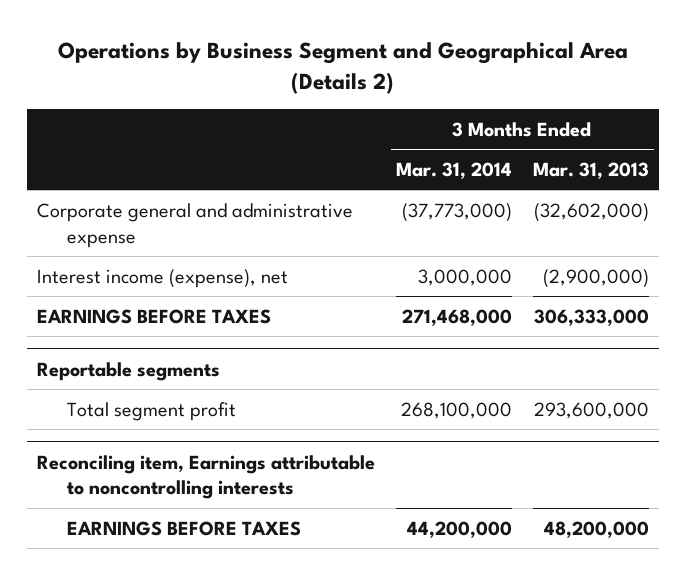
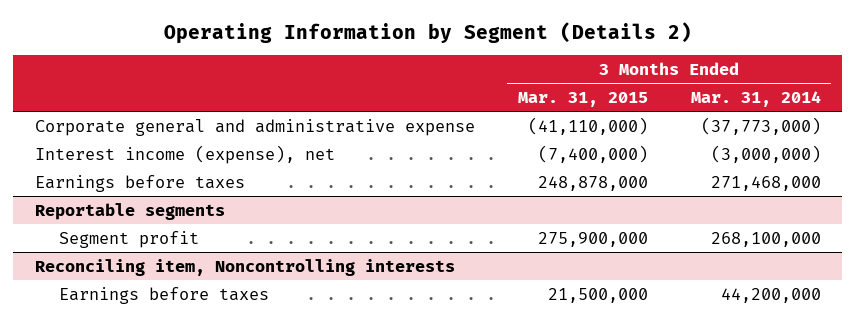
- Operations by Business Segment and Geographical Area (Details 2)
+ Operating Information by Segment (Details 2)
- | 3 Months Ended Mar. 31, 2014 | 3 Months Ended Mar. 31, 2013
+ | 3 Months Ended Mar. 31, 2015 | 3 Months Ended Mar. 31, 2014
- Interest income (expense), net | 3,000,000 | (2,900,000)
- EARNINGS BEFORE TAXES | 271,468,000 | 306,333,000
+ Interest income (expense), net | (7,400,000) | (3,000,000)
+ Earnings before taxes | 248,878,000 | 271,468,000
@ Reportable segments
- Total segment profit | 268,100,000 | 293,600,000
- Reconciling item, Earnings attributable to noncontrolling interests
- EARNINGS BEFORE TAXES | 44,200,000 | 48,200,000
@ Reportable segments
+ Segment profit | 275,900,000 | 268,100,000
+ Reconciling item, Noncontrolling interests
+ Earnings before taxes | 21,500,000 | 44,200,000

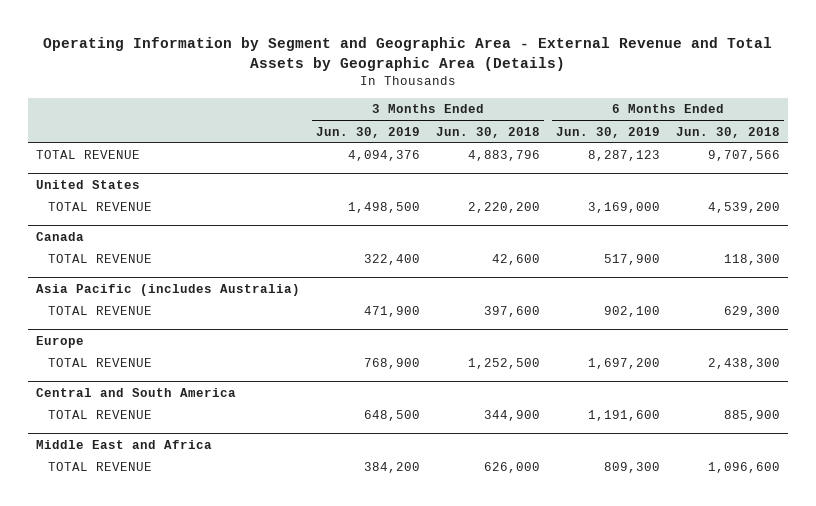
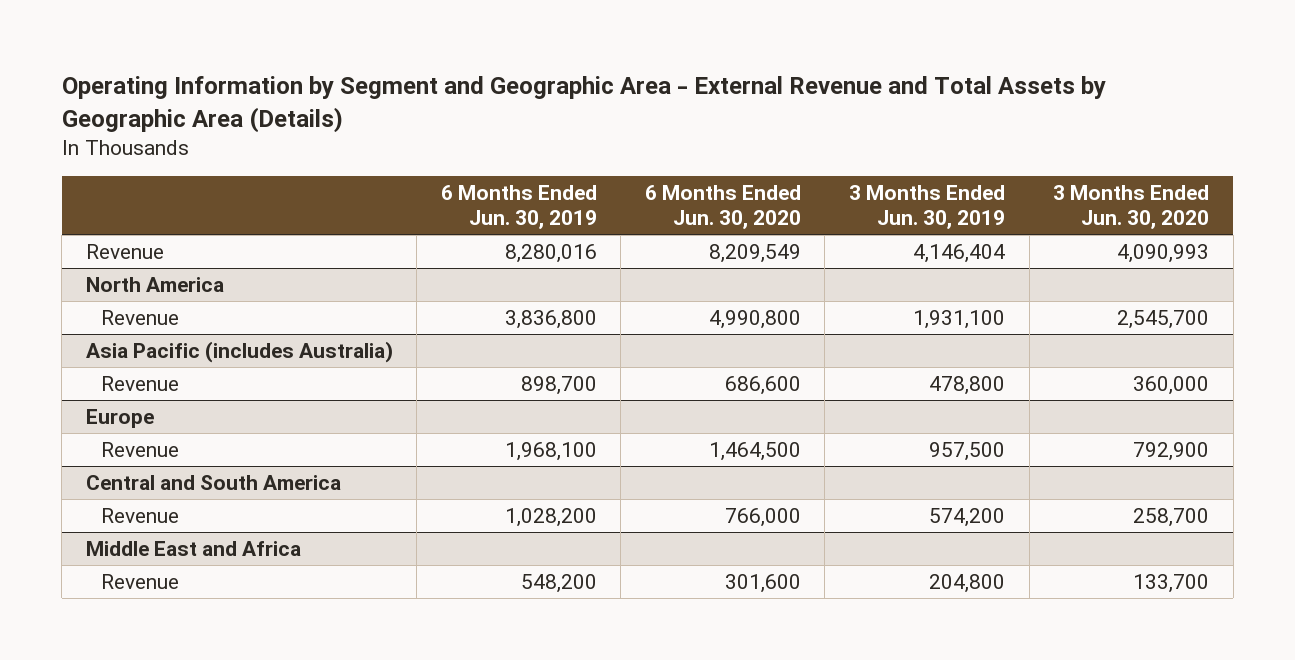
- | 3 Months Ended Jun. 30, 2019 | 3 Months Ended Jun. 30, 2018 | 6 Months Ended Jun. 30, 2019 | 6 Months Ended Jun. 30, 2018
+ | 6 Months Ended Jun. 30, 2019 | 6 Months Ended Jun. 30, 2020 | 3 Months Ended Jun. 30, 2019 | 3 Months Ended Jun. 30, 2020
- TOTAL REVENUE | 4,094,376 | 4,883,796 | 8,287,123 | 9,707,566
- United States
- TOTAL REVENUE | 1,498,500 | 2,220,200 | 3,169,000 | 4,539,200
- Canada
- TOTAL REVENUE | 322,400 | 42,600 | 517,900 | 118,300
+ Revenue | 8,280,016 | 8,209,549 | 4,146,404 | 4,090,993
+ North America
+ Revenue | 3,836,800 | 4,990,800 | 1,931,100 | 2,545,700
@ Asia Pacific (includes Australia)
- TOTAL REVENUE | 471,900 | 397,600 | 902,100 | 629,300
+ Revenue | 898,700 | 686,600 | 478,800 | 360,000
@ Europe
- TOTAL REVENUE | 768,900 | 1,252,500 | 1,697,200 | 2,438,300
+ Revenue | 1,968,100 | 1,464,500 | 957,500 | 792,900
@ Central and South America
- TOTAL REVENUE | 648,500 | 344,900 | 1,191,600 | 885,900
+ Revenue | 1,028,200 | 766,000 | 574,200 | 258,700
@ Middle East and Africa
- TOTAL REVENUE | 384,200 | 626,000 | 809,300 | 1,096,600
+ Revenue | 548,200 | 301,600 | 204,800 | 133,700

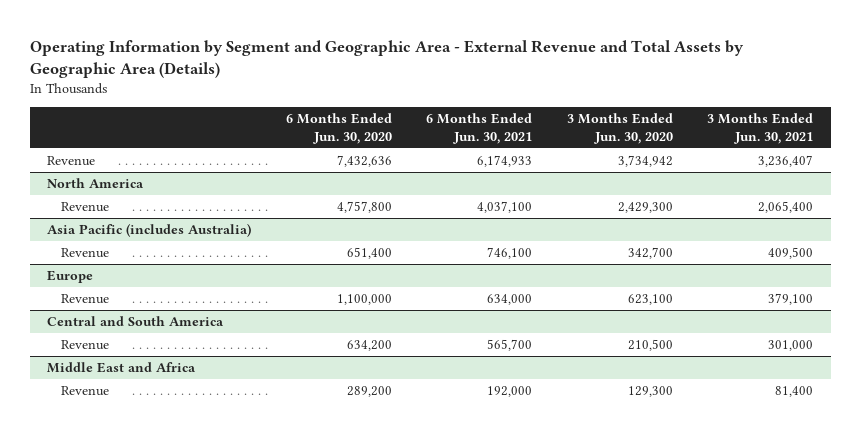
- | 6 Months Ended Jun. 30, 2019 | 6 Months Ended Jun. 30, 2020 | 3 Months Ended Jun. 30, 2019 | 3 Months Ended Jun. 30, 2020
+ | 6 Months Ended Jun. 30, 2020 | 6 Months Ended Jun. 30, 2021 | 3 Months Ended Jun. 30, 2020 | 3 Months Ended Jun. 30, 2021
- Revenue | 8,280,016 | 8,209,549 | 4,146,404 | 4,090,993
+ Revenue | 7,432,636 | 6,174,933 | 3,734,942 | 3,236,407
@ North America
- Revenue | 3,836,800 | 4,990,800 | 1,931,100 | 2,545,700
+ Revenue | 4,757,800 | 4,037,100 | 2,429,300 | 2,065,400
@ Asia Pacific (includes Australia)
- Revenue | 898,700 | 686,600 | 478,800 | 360,000
+ Revenue | 651,400 | 746,100 | 342,700 | 409,500
@ Europe
- Revenue | 1,968,100 | 1,464,500 | 957,500 | 792,900
+ Revenue | 1,100,000 | 634,000 | 623,100 | 379,100
@ Central and South America
- Revenue | 1,028,200 | 766,000 | 574,200 | 258,700
+ Revenue | 634,200 | 565,700 | 210,500 | 301,000
@ Middle East and Africa
- Revenue | 548,200 | 301,600 | 204,800 | 133,700
+ Revenue | 289,200 | 192,000 | 129,300 | 81,400

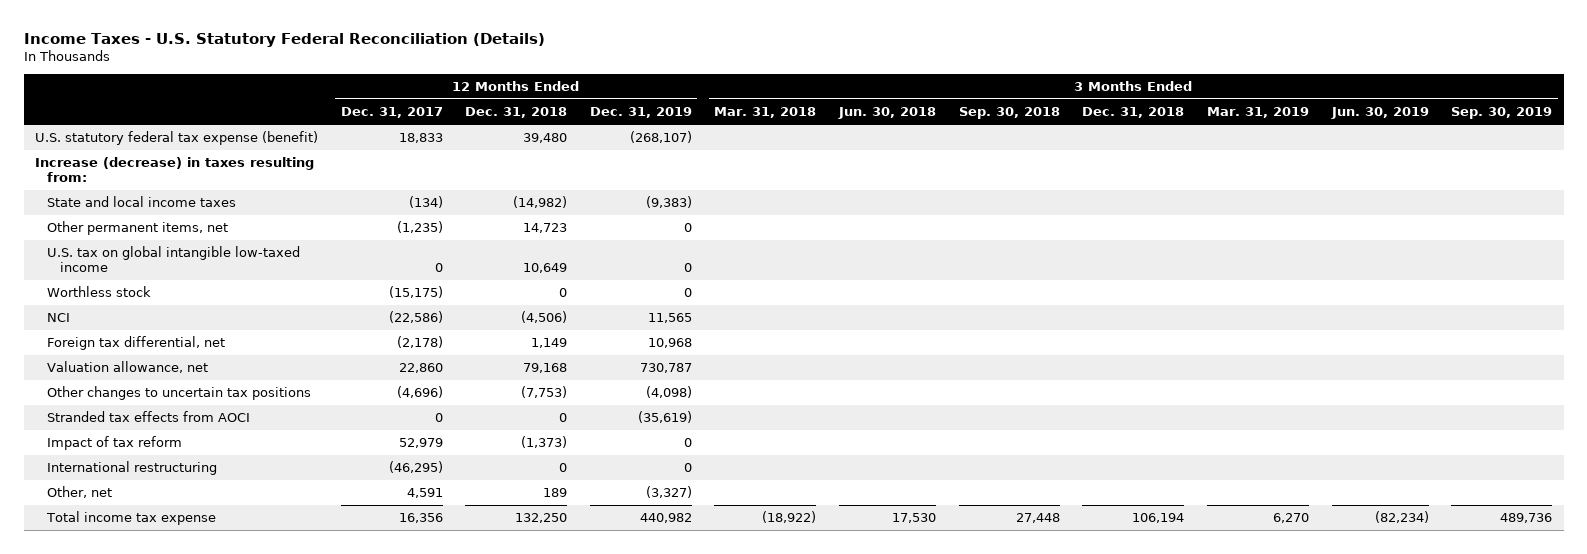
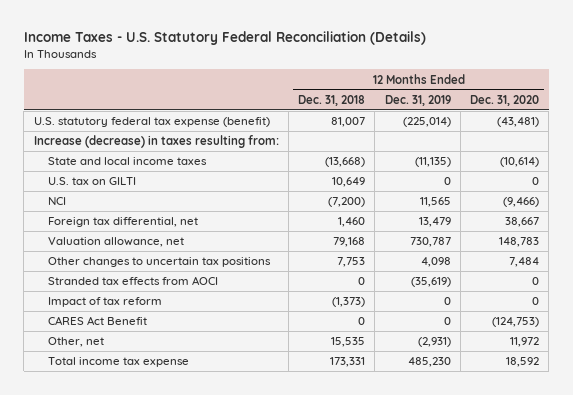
- | 12 Months Ended Dec. 31, 2017 | 12 Months Ended Dec. 31, 2018 | 12 Months Ended Dec. 31, 2019 | 3 Months Ended Mar. 31, 2018 | 3 Months Ended Jun. 30, 2018 | 3 Months Ended Sep. 30, 2018 | 3 Months Ended Dec. 31, 2018 | 3 Months Ended Mar. 31, 2019 | 3 Months Ended Jun. 30, 2019 | 3 Months Ended Sep. 30, 2019
+ | 12 Months Ended Dec. 31, 2018 | 12 Months Ended Dec. 31, 2019 | 12 Months Ended Dec. 31, 2020
- U.S. statutory federal tax expense (benefit) | 18,833 | 39,480 | (268,107) | | | | | | |
+ U.S. statutory federal tax expense (benefit) | 81,007 | (225,014) | (43,481)
- State and local income taxes | (134) | (14,982) | (9,383) | | | | | | |
- Other permanent items, net | (1,235) | 14,723 | 0 | | | | | | |
- U.S. tax on global intangible low-taxed income | 0 | 10,649 | 0 | | | | | | |
- Worthless stock | (15,175) | 0 | 0 | | | | | | |
- NCI | (22,586) | (4,506) | 11,565 | | | | | | |
- Foreign tax differential, net | (2,178) | 1,149 | 10,968 | | | | | | |
+ State and local income taxes | (13,668) | (11,135) | (10,614)
+ U.S. tax on GILTI | 10,649 | 0 | 0
+ NCI | (7,200) | 11,565 | (9,466)
+ Foreign tax differential, net | 1,460 | 13,479 | 38,667
- Other changes to uncertain tax positions | (4,696) | (7,753) | (4,098) | | | | | | |
+ Other changes to uncertain tax positions | 7,753 | 4,098 | 7,484
- International restructuring | (46,295) | 0 | 0 | | | | | | |
- Other, net | 4,591 | 189 | (3,327) | | | | | | |
- Total income tax expense | 16,356 | 132,250 | 440,982 | (18,922) | 17,530 | 27,448 | 106,194 | 6,270 | (82,234) | 489,736
+ CARES Act Benefit | 0 | 0 | (124,753)
+ Other, net | 15,535 | (2,931) | 11,972
+ Total income tax expense | 173,331 | 485,230 | 18,592

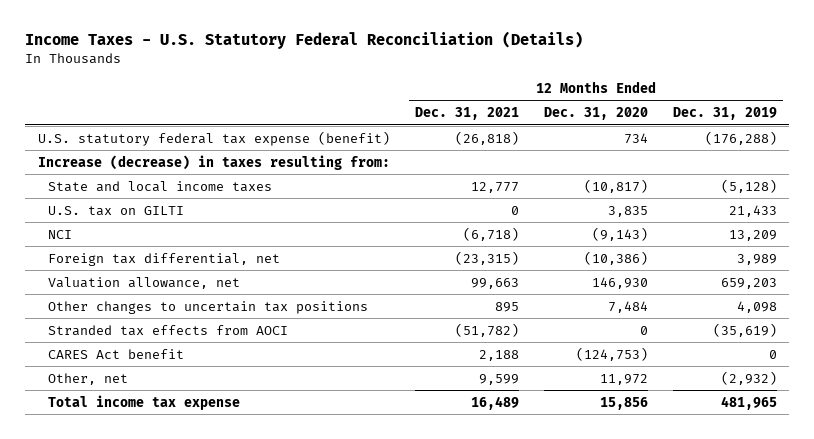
- | 12 Months Ended Dec. 31, 2018 | 12 Months Ended Dec. 31, 2019 | 12 Months Ended Dec. 31, 2020
+ | 12 Months Ended Dec. 31, 2021 | 12 Months Ended Dec. 31, 2020 | 12 Months Ended Dec. 31, 2019
- U.S. statutory federal tax expense (benefit) | 81,007 | (225,014) | (43,481)
+ U.S. statutory federal tax expense (benefit) | (26,818) | 734 | (176,288)
- State and local income taxes | (13,668) | (11,135) | (10,614)
- U.S. tax on GILTI | 10,649 | 0 | 0
- NCI | (7,200) | 11,565 | (9,466)
- Foreign tax differential, net | 1,460 | 13,479 | 38,667
- Valuation allowance, net | 79,168 | 730,787 | 148,783
+ State and local income taxes | 12,777 | (10,817) | (5,128)
+ U.S. tax on GILTI | 0 | 3,835 | 21,433
+ NCI | (6,718) | (9,143) | 13,209
+ Foreign tax differential, net | (23,315) | (10,386) | 3,989
+ Valuation allowance, net | 99,663 | 146,930 | 659,203
- Impact of tax reform | (1,373) | 0 | 0
- CARES Act Benefit | 0 | 0 | (124,753)
- Other, net | 15,535 | (2,931) | 11,972
- Total income tax expense | 173,331 | 485,230 | 18,592
+ CARES Act benefit | 2,188 | (124,753) | 0
+ Other, net | 9,599 | 11,972 | (2,932)
+ Total income tax expense | 16,489 | 15,856 | 481,965

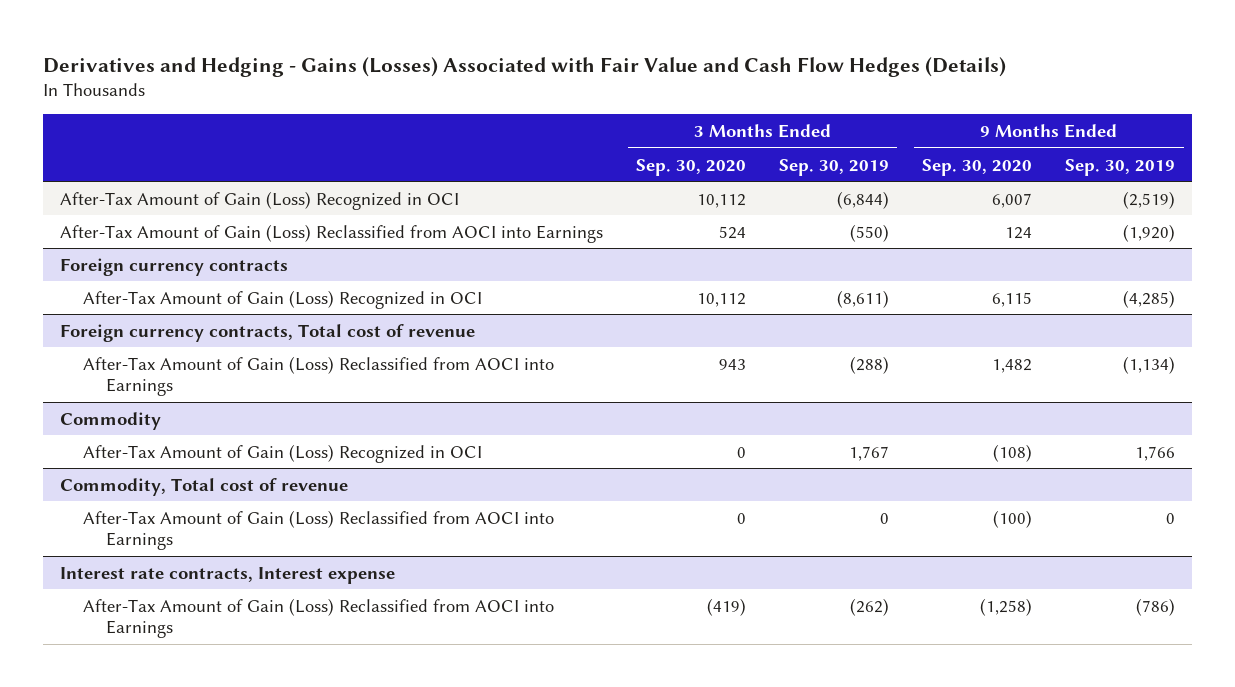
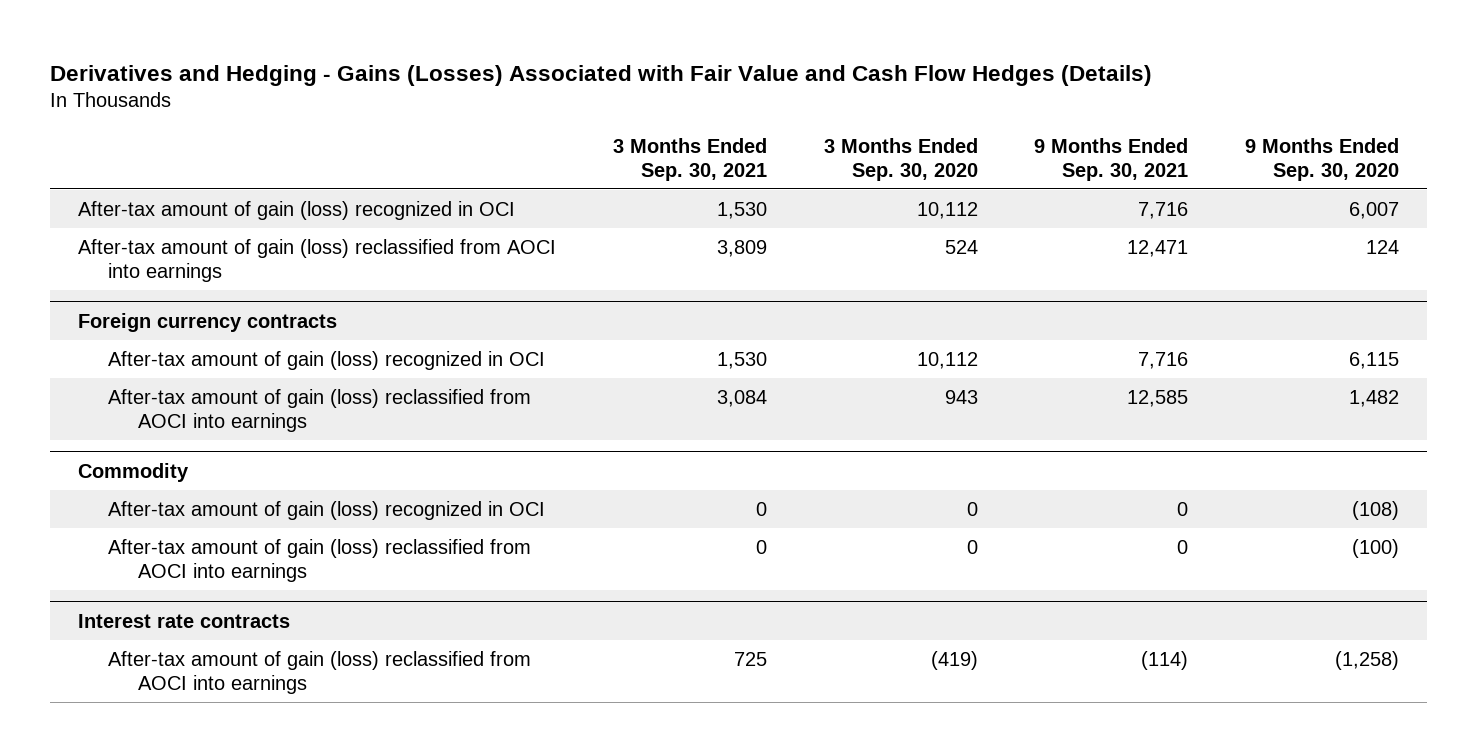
- | 3 Months Ended Sep. 30, 2020 | 3 Months Ended Sep. 30, 2019 | 9 Months Ended Sep. 30, 2020 | 9 Months Ended Sep. 30, 2019
+ | 3 Months Ended Sep. 30, 2021 | 3 Months Ended Sep. 30, 2020 | 9 Months Ended Sep. 30, 2021 | 9 Months Ended Sep. 30, 2020
- After-Tax Amount of Gain (Loss) Recognized in OCI | 10,112 | (6,844) | 6,007 | (2,519)
- After-Tax Amount of Gain (Loss) Reclassified from AOCI into Earnings | 524 | (550) | 124 | (1,920)
+ After-tax amount of gain (loss) recognized in OCI | 1,530 | 10,112 | 7,716 | 6,007
+ After-tax amount of gain (loss) reclassified from AOCI into earnings | 3,809 | 524 | 12,471 | 124
@ Foreign currency contracts
- After-Tax Amount of Gain (Loss) Recognized in OCI | 10,112 | (8,611) | 6,115 | (4,285)
- Foreign currency contracts, Total cost of revenue
- After-Tax Amount of Gain (Loss) Reclassified from AOCI into Earnings | 943 | (288) | 1,482 | (1,134)
@ Foreign currency contracts
+ After-tax amount of gain (loss) recognized in OCI | 1,530 | 10,112 | 7,716 | 6,115
+ After-tax amount of gain (loss) reclassified from AOCI into earnings | 3,084 | 943 | 12,585 | 1,482
@ Commodity
- After-Tax Amount of Gain (Loss) Recognized in OCI | 0 | 1,767 | (108) | 1,766
- Commodity, Total cost of revenue
- After-Tax Amount of Gain (Loss) Reclassified from AOCI into Earnings | 0 | 0 | (100) | 0
- Interest rate contracts, Interest expense
- After-Tax Amount of Gain (Loss) Reclassified from AOCI into Earnings | (419) | (262) | (1,258) | (786)
@ Commodity
+ After-tax amount of gain (loss) recognized in OCI | 0 | 0 | 0 | (108)
+ After-tax amount of gain (loss) reclassified from AOCI into earnings | 0 | 0 | 0 | (100)
+ Interest rate contracts
+ After-tax amount of gain (loss) reclassified from AOCI into earnings | 725 | (419) | (114) | (1,258)

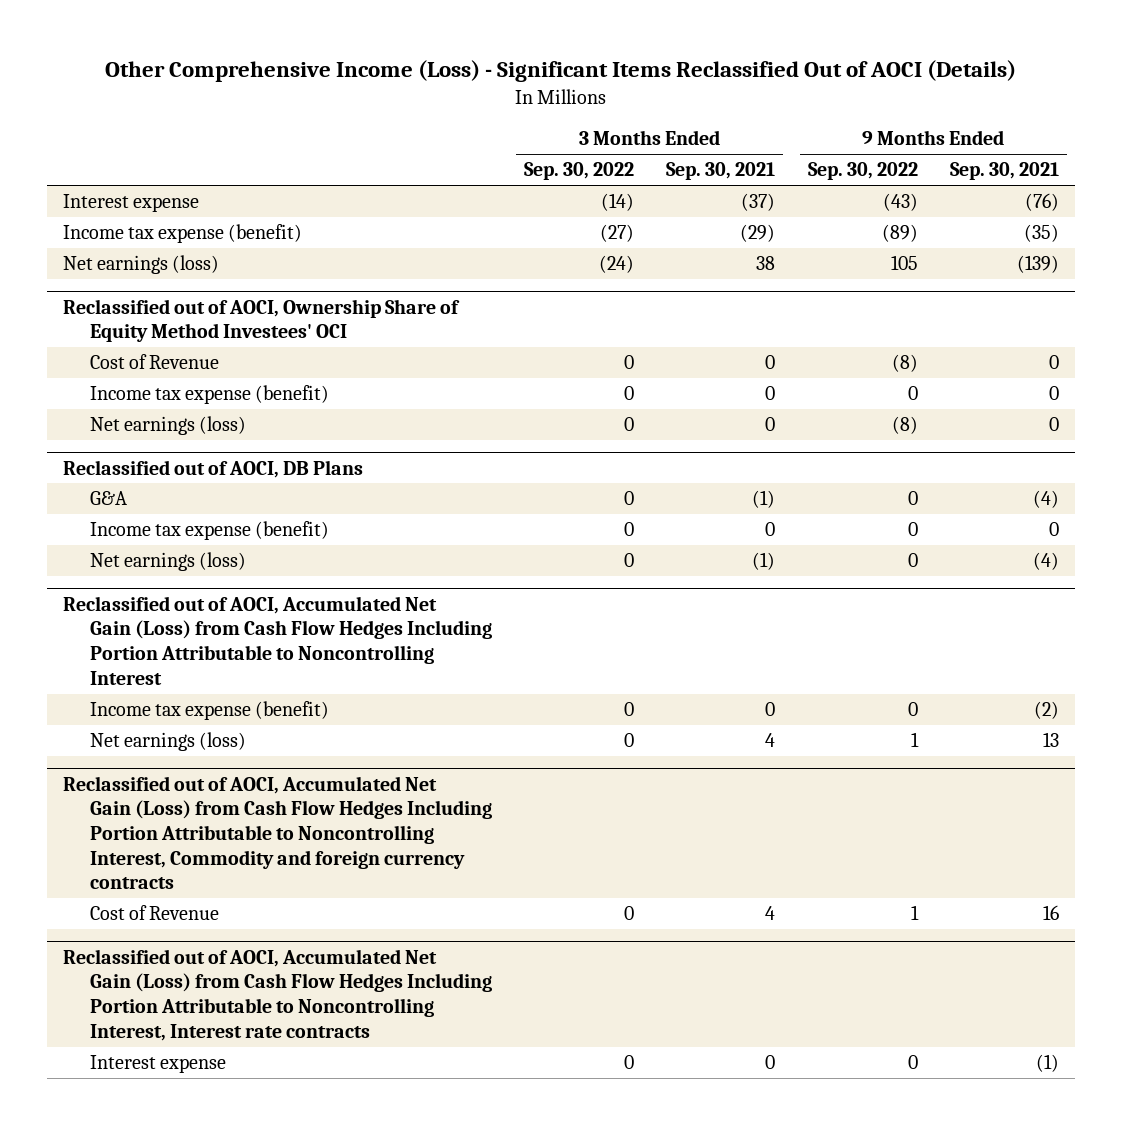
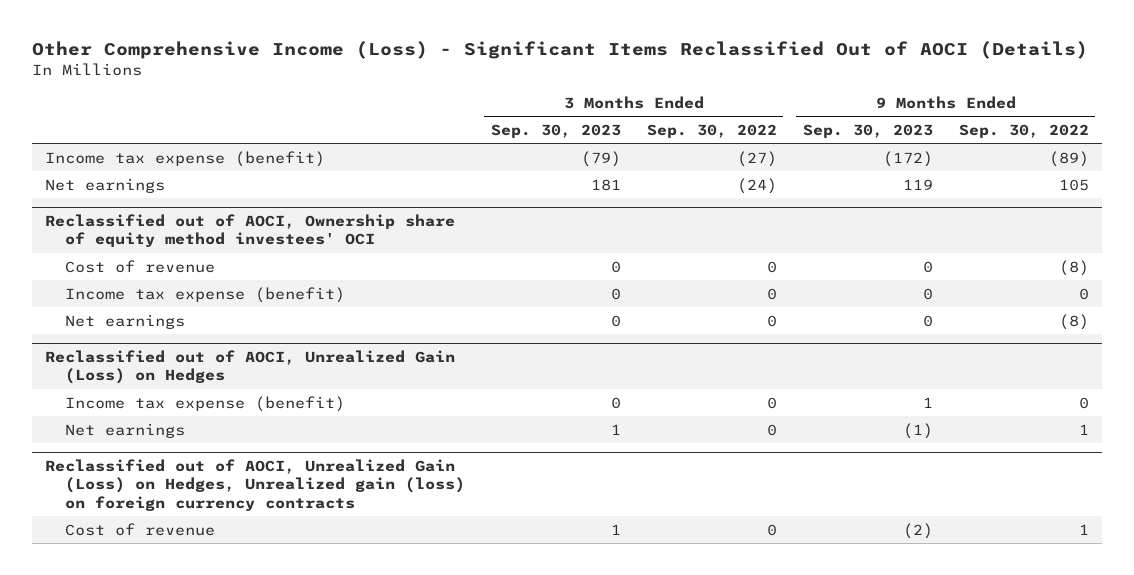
- | 3 Months Ended Sep. 30, 2022 | 3 Months Ended Sep. 30, 2021 | 9 Months Ended Sep. 30, 2022 | 9 Months Ended Sep. 30, 2021
+ | 3 Months Ended Sep. 30, 2023 | 3 Months Ended Sep. 30, 2022 | 9 Months Ended Sep. 30, 2023 | 9 Months Ended Sep. 30, 2022
- Interest expense | (14) | (37) | (43) | (76)
- Net earnings (loss) | (24) | 38 | 105 | (139)
- Reclassified out of AOCI, Ownership Share of Equity Method Investees' OCI
- Cost of Revenue | 0 | 0 | (8) | 0
- Income tax expense (benefit) | 0 | 0 | 0 | 0
- Net earnings (loss) | 0 | 0 | (8) | 0
- Reclassified out of AOCI, DB Plans
- G&A | 0 | (1) | 0 | (4)
+ Net earnings | 181 | (24) | 119 | 105
+ Reclassified out of AOCI, Ownership share of equity method investees' OCI
+ Cost of revenue | 0 | 0 | 0 | (8)
- Net earnings (loss) | 0 | (1) | 0 | (4)
- Reclassified out of AOCI, Accumulated Net Gain (Loss) from Cash Flow Hedges Including Portion Attributable to Noncontrolling Interest
+ Net earnings | 0 | 0 | 0 | (8)
+ Reclassified out of AOCI, Unrealized Gain (Loss) on Hedges
- Net earnings (loss) | 0 | 4 | 1 | 13
- Reclassified out of AOCI, Accumulated Net Gain (Loss) from Cash Flow Hedges Including Portion Attributable to Noncontrolling Interest, Commodity and foreign currency contracts
- Cost of Revenue | 0 | 4 | 1 | 16
- Reclassified out of AOCI, Accumulated Net Gain (Loss) from Cash Flow Hedges Including Portion Attributable to Noncontrolling Interest, Interest rate contracts
- Interest expense | 0 | 0 | 0 | (1)
+ Net earnings | 1 | 0 | (1) | 1
+ Reclassified out of AOCI, Unrealized Gain (Loss) on Hedges, Unrealized gain (loss) on foreign currency contracts
+ Cost of revenue | 1 | 0 | (2) | 1

